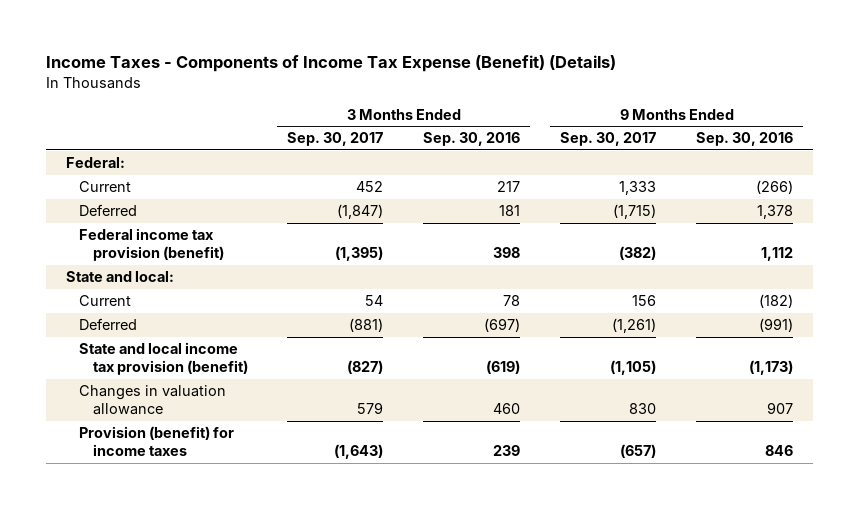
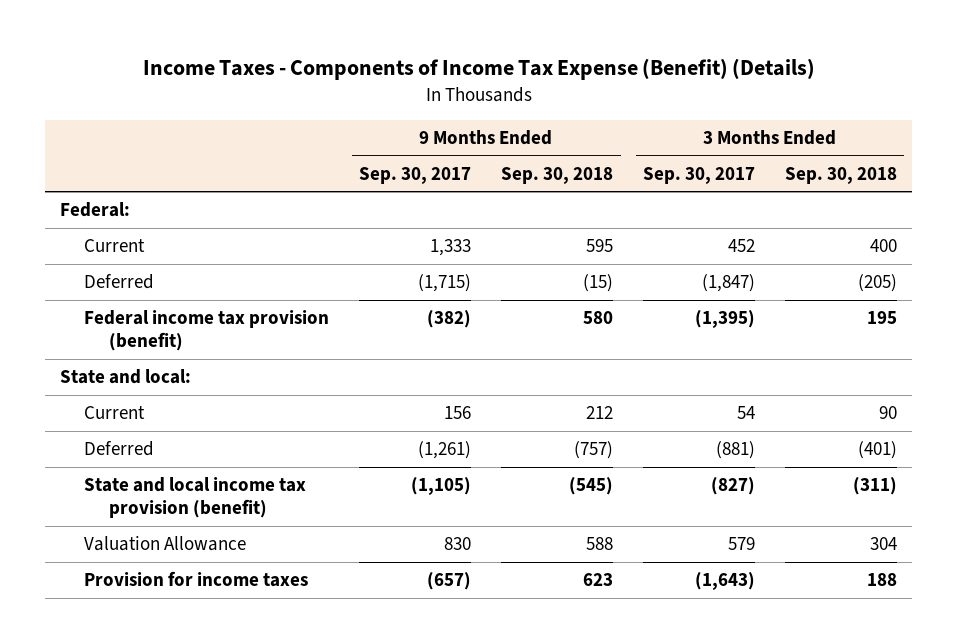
- | 3 Months Ended Sep. 30, 2017 | 3 Months Ended Sep. 30, 2016 | 9 Months Ended Sep. 30, 2017 | 9 Months Ended Sep. 30, 2016
+ | 9 Months Ended Sep. 30, 2017 | 9 Months Ended Sep. 30, 2018 | 3 Months Ended Sep. 30, 2017 | 3 Months Ended Sep. 30, 2018
- Changes in valuation allowance | 579 | 460 | 830 | 907
- Provision (benefit) for income taxes | (1,643) | 239 | (657) | 846
+ Valuation Allowance | 830 | 588 | 579 | 304
+ Provision for income taxes | (657) | 623 | (1,643) | 188

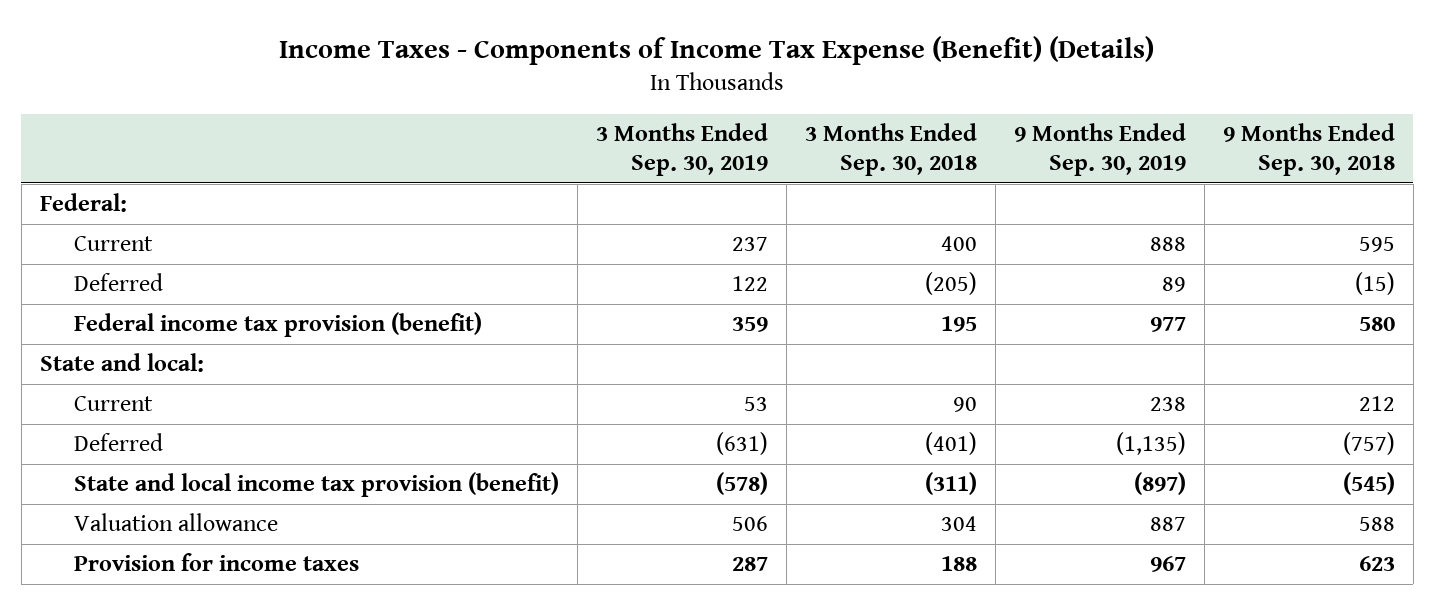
- | 9 Months Ended Sep. 30, 2017 | 9 Months Ended Sep. 30, 2018 | 3 Months Ended Sep. 30, 2017 | 3 Months Ended Sep. 30, 2018
+ | 3 Months Ended Sep. 30, 2019 | 3 Months Ended Sep. 30, 2018 | 9 Months Ended Sep. 30, 2019 | 9 Months Ended Sep. 30, 2018
- Valuation Allowance | 830 | 588 | 579 | 304
+ Valuation allowance | 506 | 304 | 887 | 588

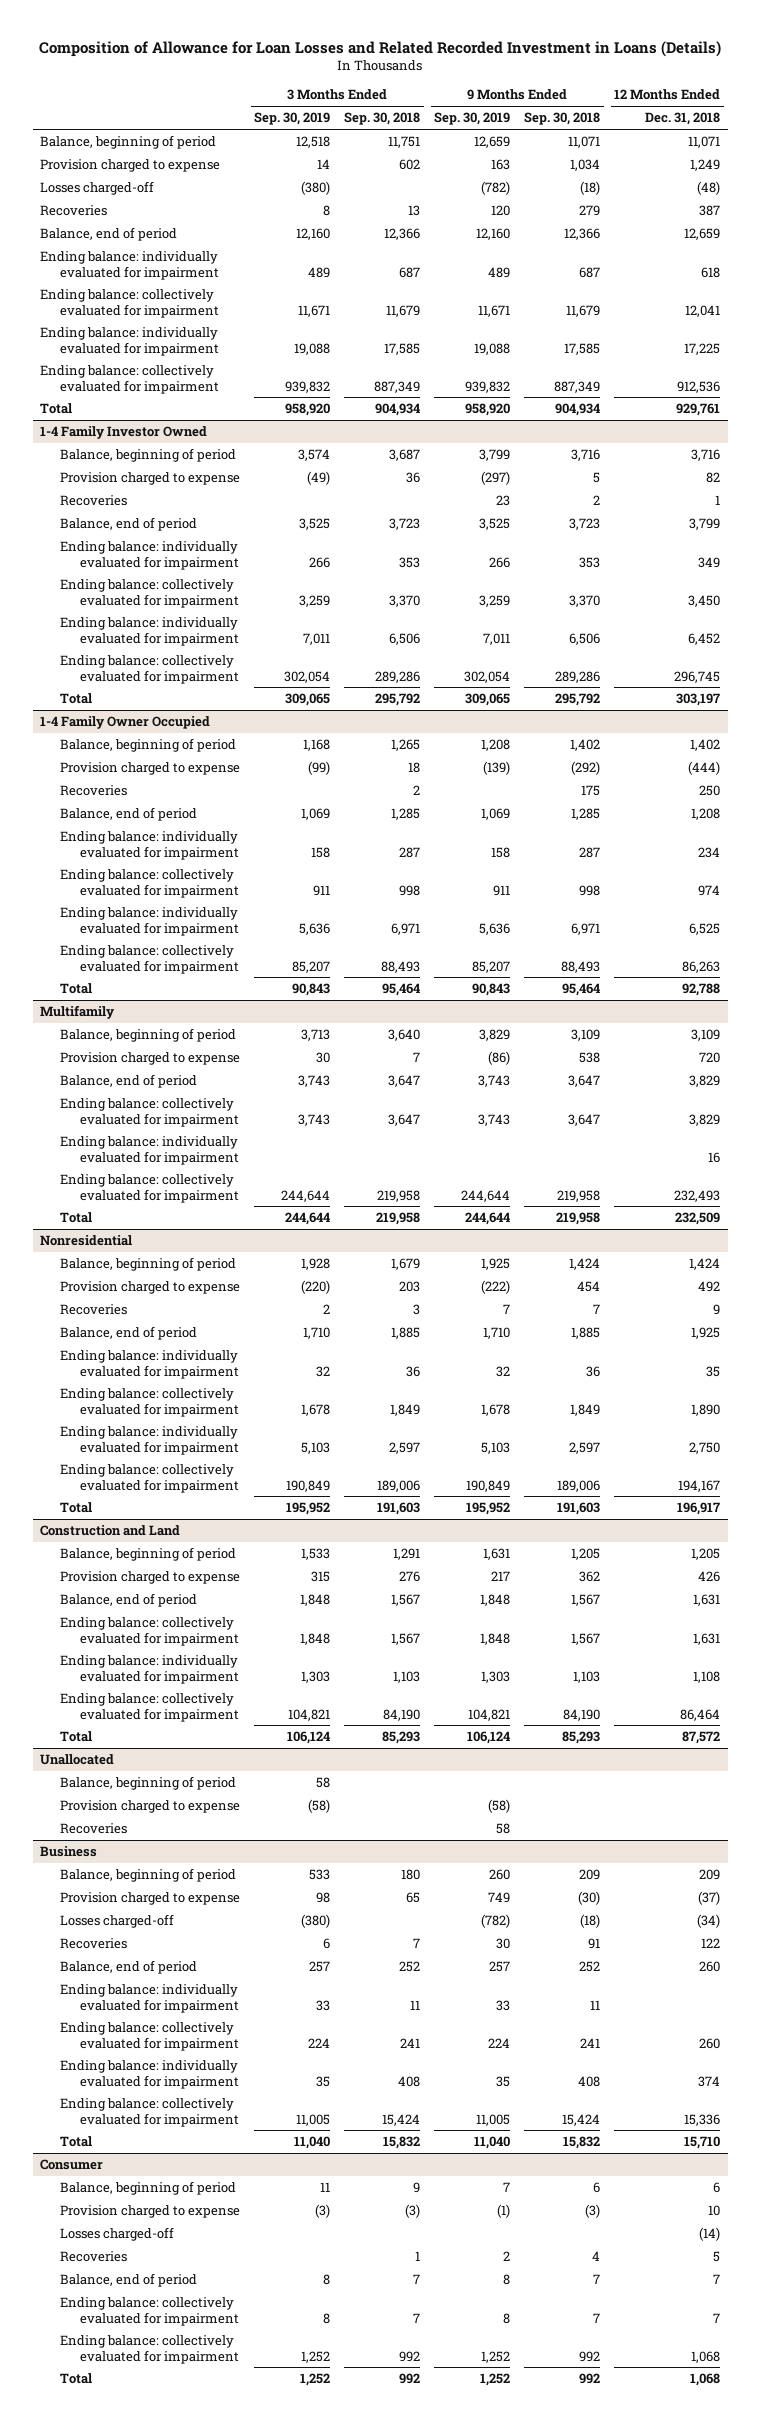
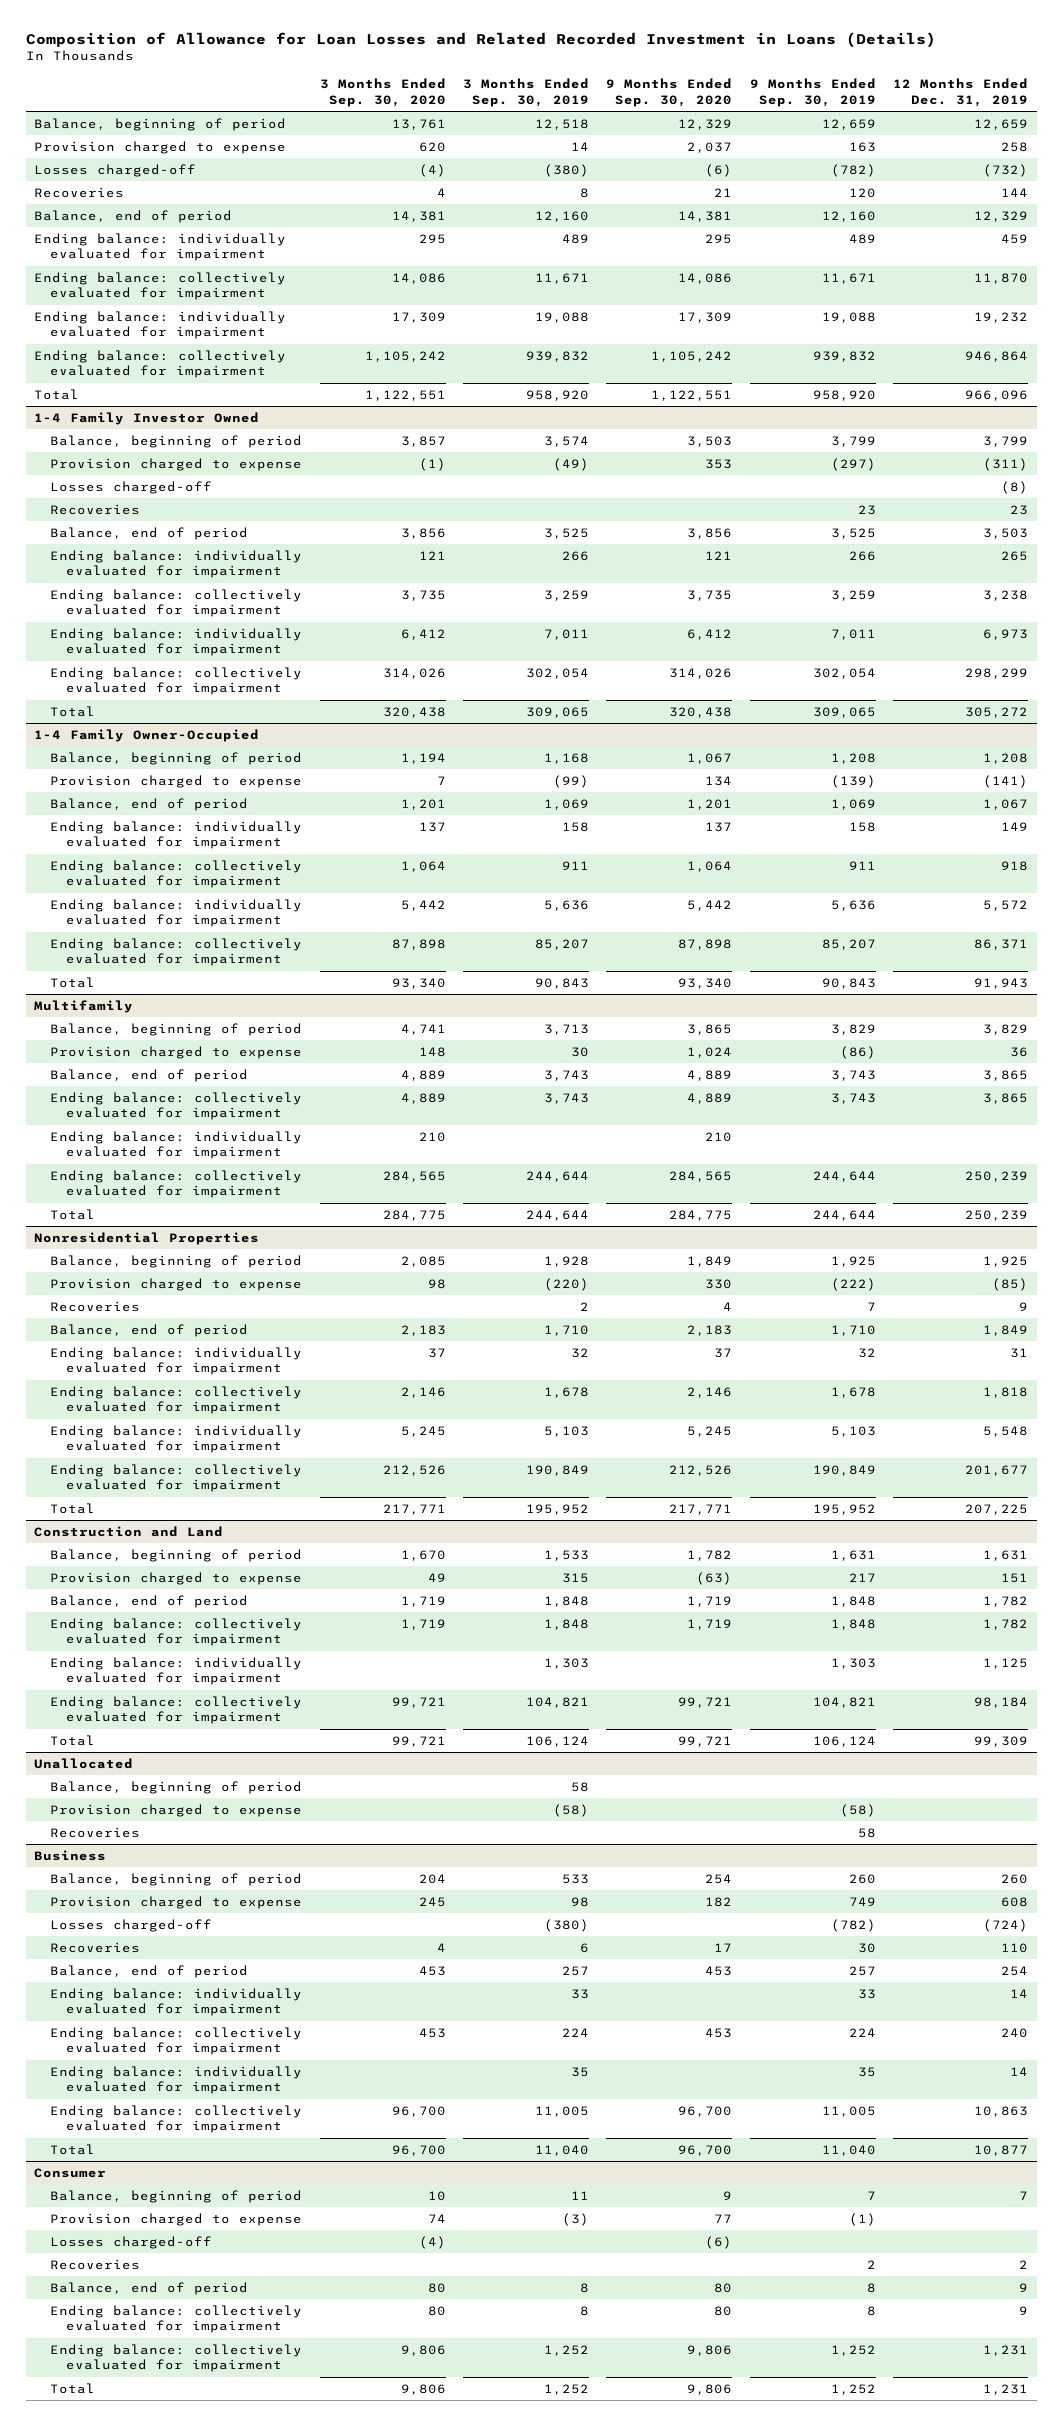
- | 3 Months Ended Sep. 30, 2019 | 3 Months Ended Sep. 30, 2018 | 9 Months Ended Sep. 30, 2019 | 9 Months Ended Sep. 30, 2018 | 12 Months Ended Dec. 31, 2018
+ | 3 Months Ended Sep. 30, 2020 | 3 Months Ended Sep. 30, 2019 | 9 Months Ended Sep. 30, 2020 | 9 Months Ended Sep. 30, 2019 | 12 Months Ended Dec. 31, 2019
@ 1-4 Family Investor Owned
+ Losses charged-off | | | | | (8)
- 1-4 Family Owner Occupied
+ 1-4 Family Owner-Occupied
- Recoveries | | 2 | | 175 | 250
- Nonresidential
+ Nonresidential Properties

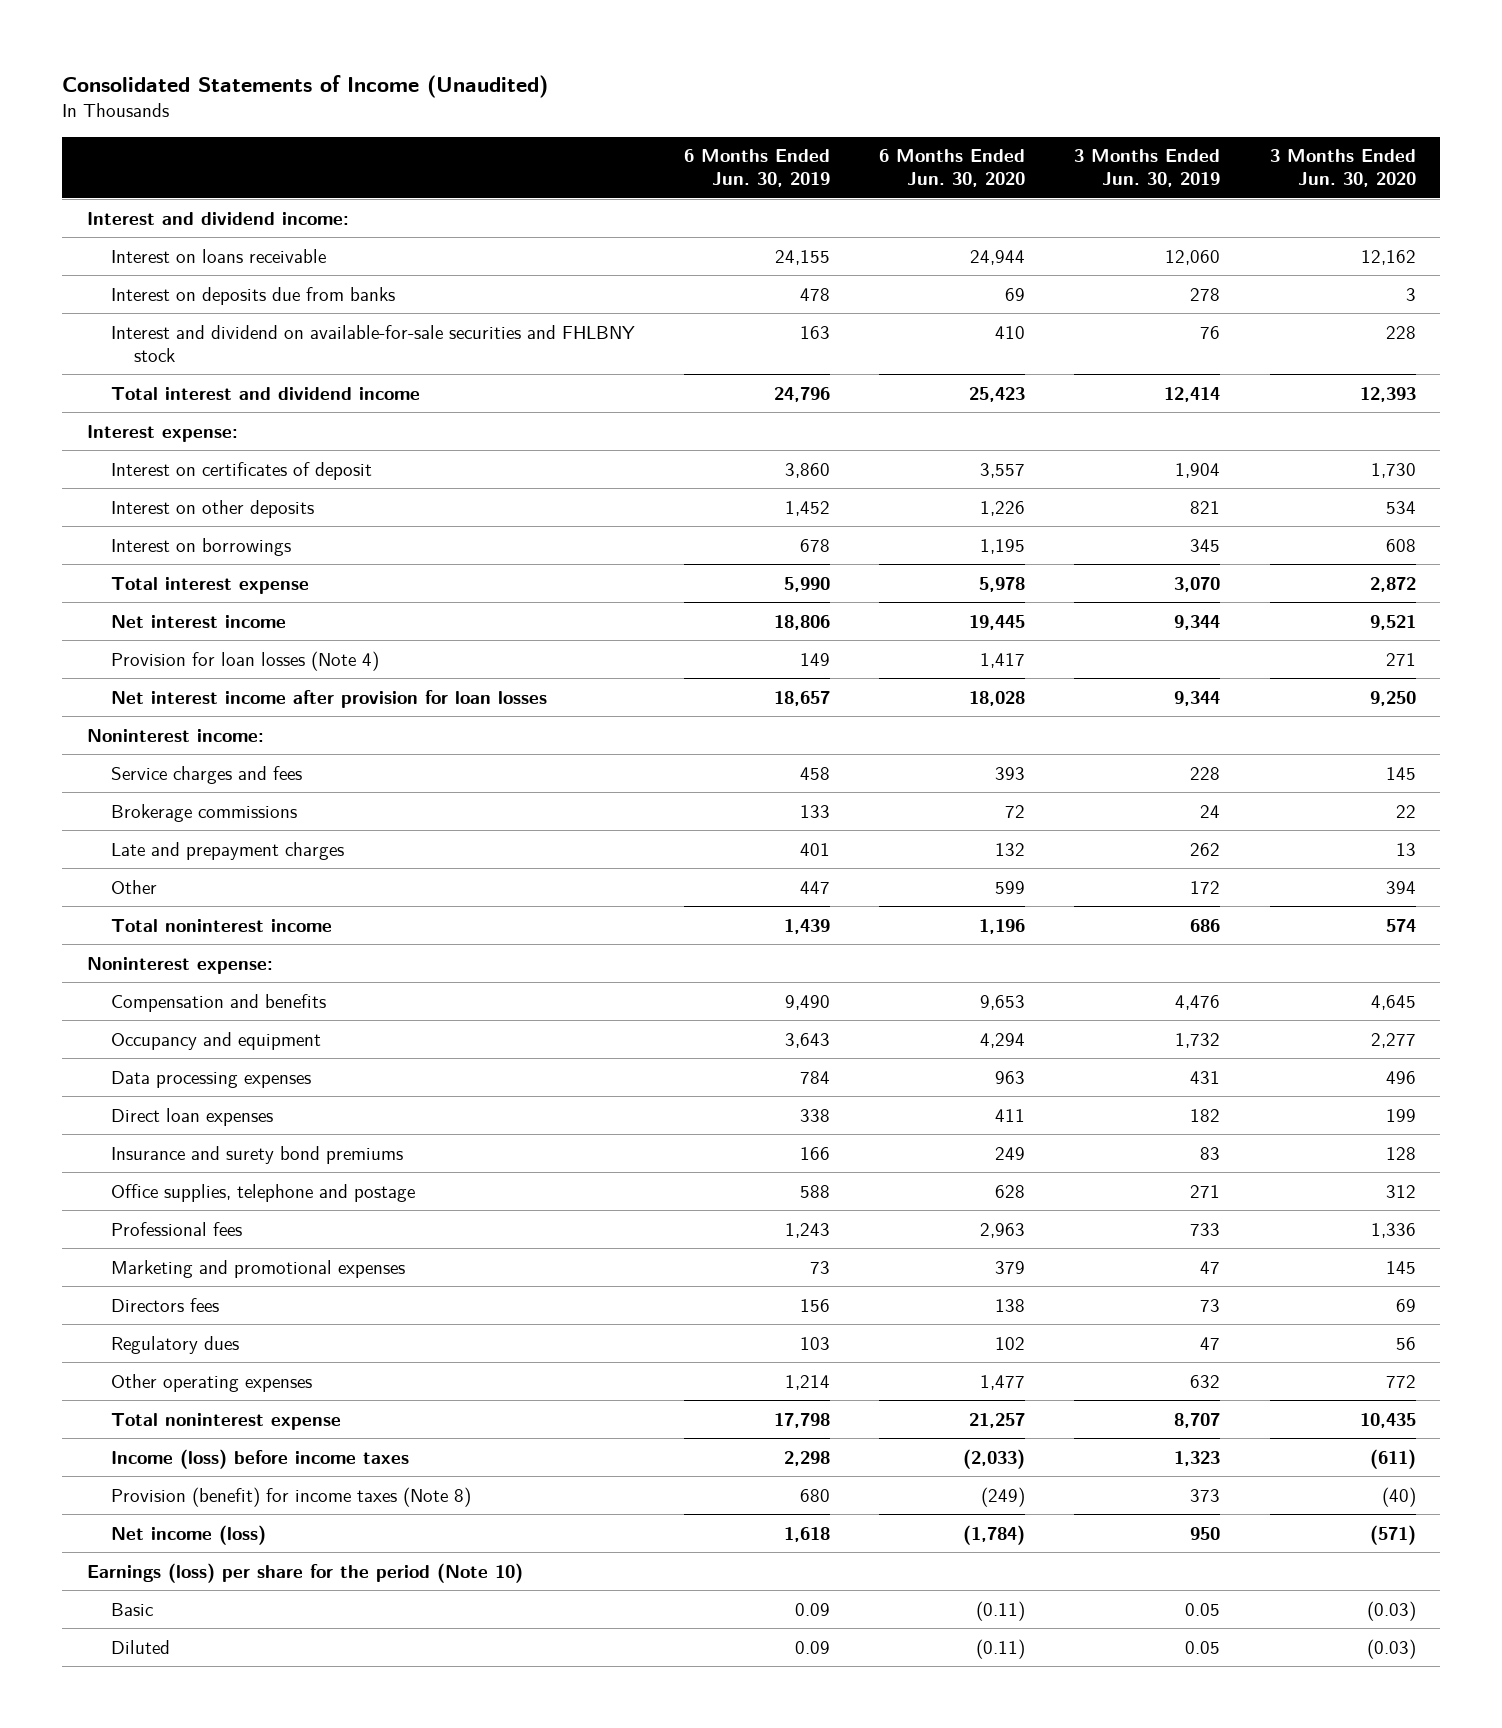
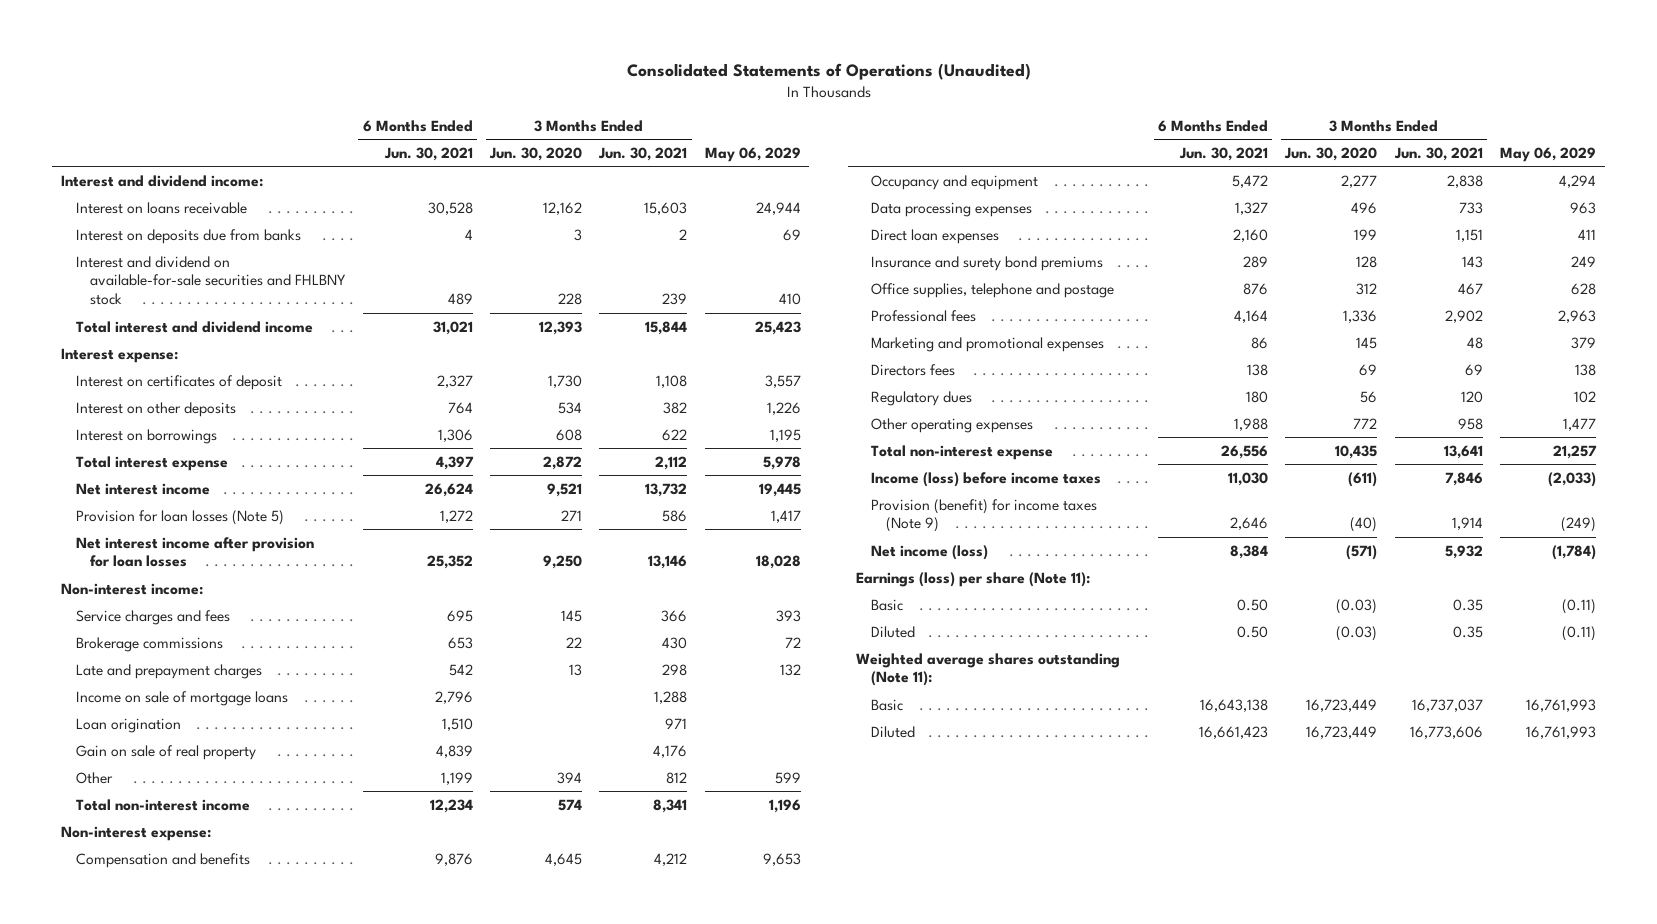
- Consolidated Statements of Income (Unaudited)
+ Consolidated Statements of Operations (Unaudited)
- | 6 Months Ended Jun. 30, 2019 | 6 Months Ended Jun. 30, 2020 | 3 Months Ended Jun. 30, 2019 | 3 Months Ended Jun. 30, 2020
+ | 6 Months Ended Jun. 30, 2021 | 3 Months Ended Jun. 30, 2020 | 3 Months Ended Jun. 30, 2021 | May 06, 2029
- Provision for loan losses (Note 4) | 149 | 1,417 | | 271
+ Provision for loan losses (Note 5) | 1,272 | 271 | 586 | 1,417
- Noninterest income:
+ Non-interest income:
+ Income on sale of mortgage loans | 2,796 | | 1,288 |
+ Loan origination | 1,510 | | 971 |
+ Gain on sale of real property | 4,839 | | 4,176 |
- Total noninterest income | 1,439 | 1,196 | 686 | 574
- Noninterest expense:
+ Total non-interest income | 12,234 | 574 | 8,341 | 1,196
+ Non-interest expense:
- Total noninterest expense | 17,798 | 21,257 | 8,707 | 10,435
+ Total non-interest expense | 26,556 | 10,435 | 13,641 | 21,257
- Provision (benefit) for income taxes (Note 8) | 680 | (249) | 373 | (40)
+ Provision (benefit) for income taxes (Note 9) | 2,646 | (40) | 1,914 | (249)
- Earnings (loss) per share for the period (Note 10)
+ Earnings (loss) per share (Note 11):
+ Weighted average shares outstanding (Note 11):
+ Basic | 16,643,138 | 16,723,449 | 16,737,037 | 16,761,993
+ Diluted | 16,661,423 | 16,723,449 | 16,773,606 | 16,761,993

